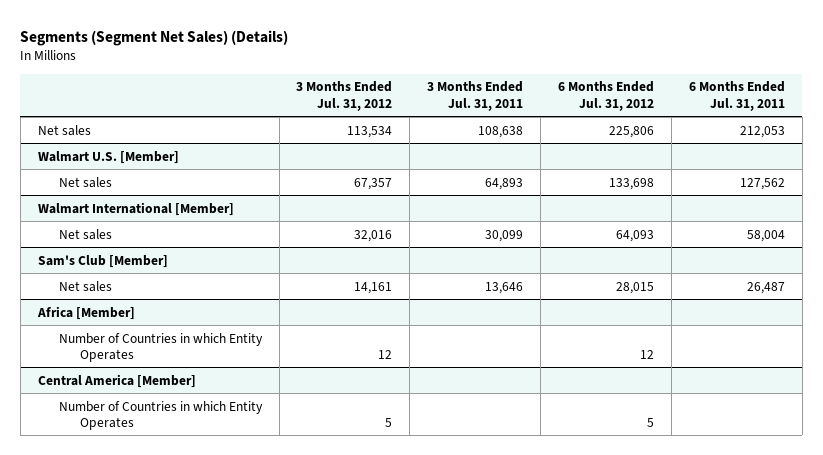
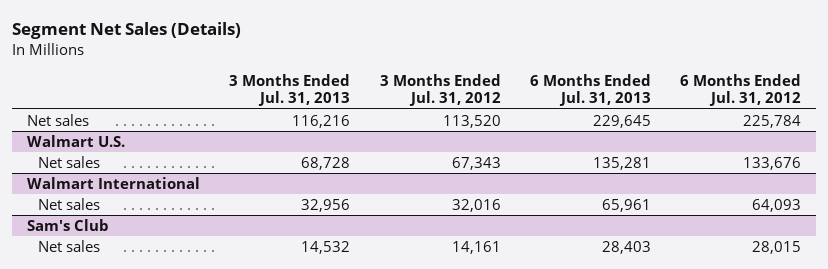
- Segments (Segment Net Sales) (Details)
+ Segment Net Sales (Details)
- | 3 Months Ended Jul. 31, 2012 | 3 Months Ended Jul. 31, 2011 | 6 Months Ended Jul. 31, 2012 | 6 Months Ended Jul. 31, 2011
+ | 3 Months Ended Jul. 31, 2013 | 3 Months Ended Jul. 31, 2012 | 6 Months Ended Jul. 31, 2013 | 6 Months Ended Jul. 31, 2012
- Net sales | 113,534 | 108,638 | 225,806 | 212,053
- Walmart U.S. [Member]
- Net sales | 67,357 | 64,893 | 133,698 | 127,562
- Walmart International [Member]
+ Net sales | 116,216 | 113,520 | 229,645 | 225,784
+ Walmart U.S.
+ Net sales | 68,728 | 67,343 | 135,281 | 133,676
+ Walmart International
- Sam's Club [Member]
+ Sam's Club
- Africa [Member]
- Number of Countries in which Entity Operates | 12 | | 12 |
- Central America [Member]
- Number of Countries in which Entity Operates | 5 | | 5 |

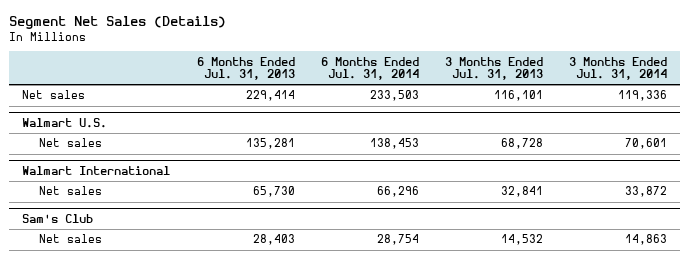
- | 3 Months Ended Jul. 31, 2013 | 3 Months Ended Jul. 31, 2012 | 6 Months Ended Jul. 31, 2013 | 6 Months Ended Jul. 31, 2012
+ | 6 Months Ended Jul. 31, 2013 | 6 Months Ended Jul. 31, 2014 | 3 Months Ended Jul. 31, 2013 | 3 Months Ended Jul. 31, 2014
- Net sales | 116,216 | 113,520 | 229,645 | 225,784
+ Net sales | 229,414 | 233,503 | 116,101 | 119,336
@ Walmart International
- Net sales | 32,956 | 32,016 | 65,961 | 64,093
+ Net sales | 65,730 | 66,296 | 32,841 | 33,872

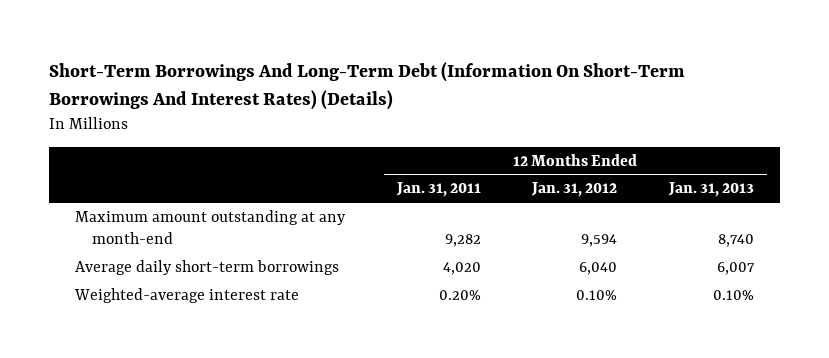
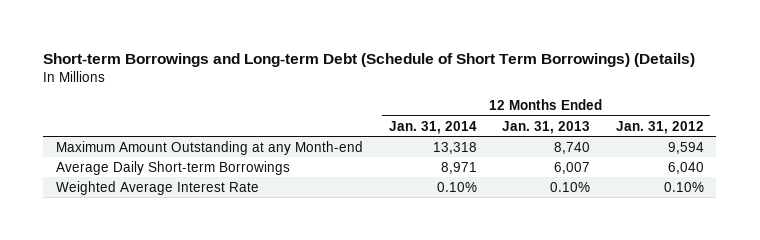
- Short-Term Borrowings And Long-Term Debt (Information On Short-Term Borrowings And Interest Rates) (Details)
+ Short-term Borrowings and Long-term Debt (Schedule of Short Term Borrowings) (Details)
- | 12 Months Ended Jan. 31, 2011 | 12 Months Ended Jan. 31, 2012 | 12 Months Ended Jan. 31, 2013
+ | 12 Months Ended Jan. 31, 2014 | 12 Months Ended Jan. 31, 2013 | 12 Months Ended Jan. 31, 2012
- Maximum amount outstanding at any month-end | 9,282 | 9,594 | 8,740
- Average daily short-term borrowings | 4,020 | 6,040 | 6,007
- Weighted-average interest rate | 0.20% | 0.10% | 0.10%
+ Maximum Amount Outstanding at any Month-end | 13,318 | 8,740 | 9,594
+ Average Daily Short-term Borrowings | 8,971 | 6,007 | 6,040
+ Weighted Average Interest Rate | 0.10% | 0.10% | 0.10%

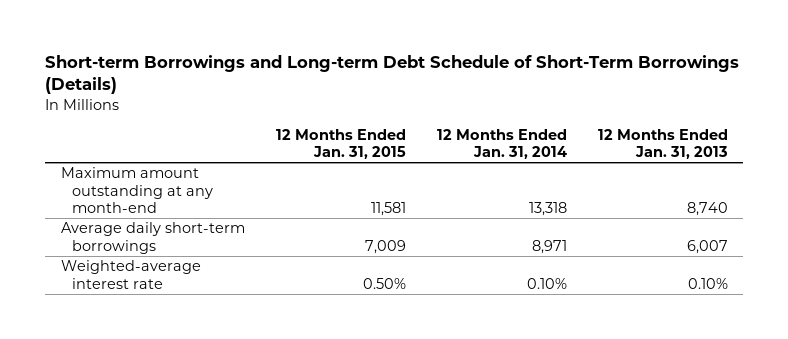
- Short-term Borrowings and Long-term Debt (Schedule of Short Term Borrowings) (Details)
+ Short-term Borrowings and Long-term Debt Schedule of Short-Term Borrowings (Details)
- | 12 Months Ended Jan. 31, 2014 | 12 Months Ended Jan. 31, 2013 | 12 Months Ended Jan. 31, 2012
+ | 12 Months Ended Jan. 31, 2015 | 12 Months Ended Jan. 31, 2014 | 12 Months Ended Jan. 31, 2013
- Maximum Amount Outstanding at any Month-end | 13,318 | 8,740 | 9,594
- Average Daily Short-term Borrowings | 8,971 | 6,007 | 6,040
- Weighted Average Interest Rate | 0.10% | 0.10% | 0.10%
+ Maximum amount outstanding at any month-end | 11,581 | 13,318 | 8,740
+ Average daily short-term borrowings | 7,009 | 8,971 | 6,007
+ Weighted-average interest rate | 0.50% | 0.10% | 0.10%

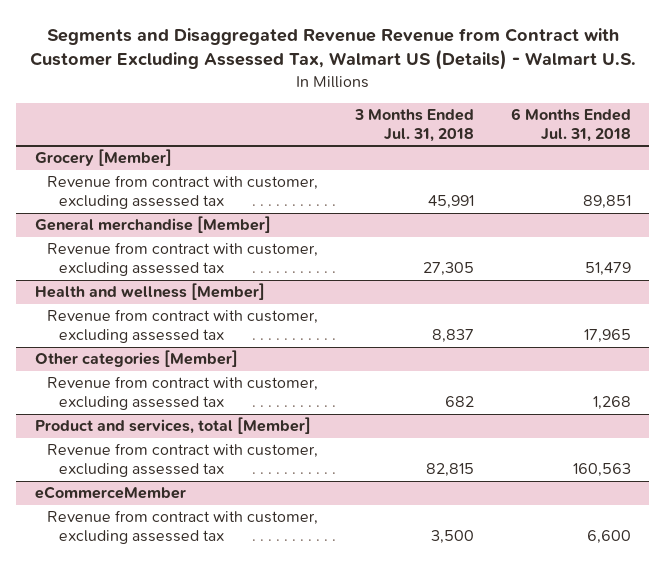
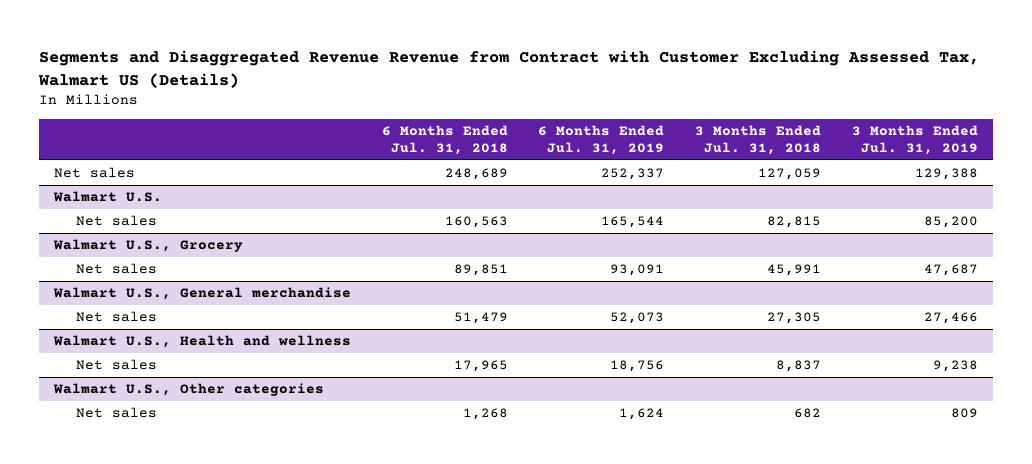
- Segments and Disaggregated Revenue Revenue from Contract with Customer Excluding Assessed Tax, Walmart US (Details) - Walmart U.S.
+ Segments and Disaggregated Revenue Revenue from Contract with Customer Excluding Assessed Tax, Walmart US (Details)
- | 3 Months Ended Jul. 31, 2018 | 6 Months Ended Jul. 31, 2018
+ | 6 Months Ended Jul. 31, 2018 | 6 Months Ended Jul. 31, 2019 | 3 Months Ended Jul. 31, 2018 | 3 Months Ended Jul. 31, 2019
- Grocery [Member]
- Revenue from contract with customer, excluding assessed tax | 45,991 | 89,851
- General merchandise [Member]
- Revenue from contract with customer, excluding assessed tax | 27,305 | 51,479
- Health and wellness [Member]
- Revenue from contract with customer, excluding assessed tax | 8,837 | 17,965
- Other categories [Member]
- Revenue from contract with customer, excluding assessed tax | 682 | 1,268
- Product and services, total [Member]
- Revenue from contract with customer, excluding assessed tax | 82,815 | 160,563
- eCommerceMember
- Revenue from contract with customer, excluding assessed tax | 3,500 | 6,600
+ Net sales | 248,689 | 252,337 | 127,059 | 129,388
+ Walmart U.S.
+ Net sales | 160,563 | 165,544 | 82,815 | 85,200
+ Walmart U.S., Grocery
+ Net sales | 89,851 | 93,091 | 45,991 | 47,687
+ Walmart U.S., General merchandise
+ Net sales | 51,479 | 52,073 | 27,305 | 27,466
+ Walmart U.S., Health and wellness
+ Net sales | 17,965 | 18,756 | 8,837 | 9,238
+ Walmart U.S., Other categories
+ Net sales | 1,268 | 1,624 | 682 | 809

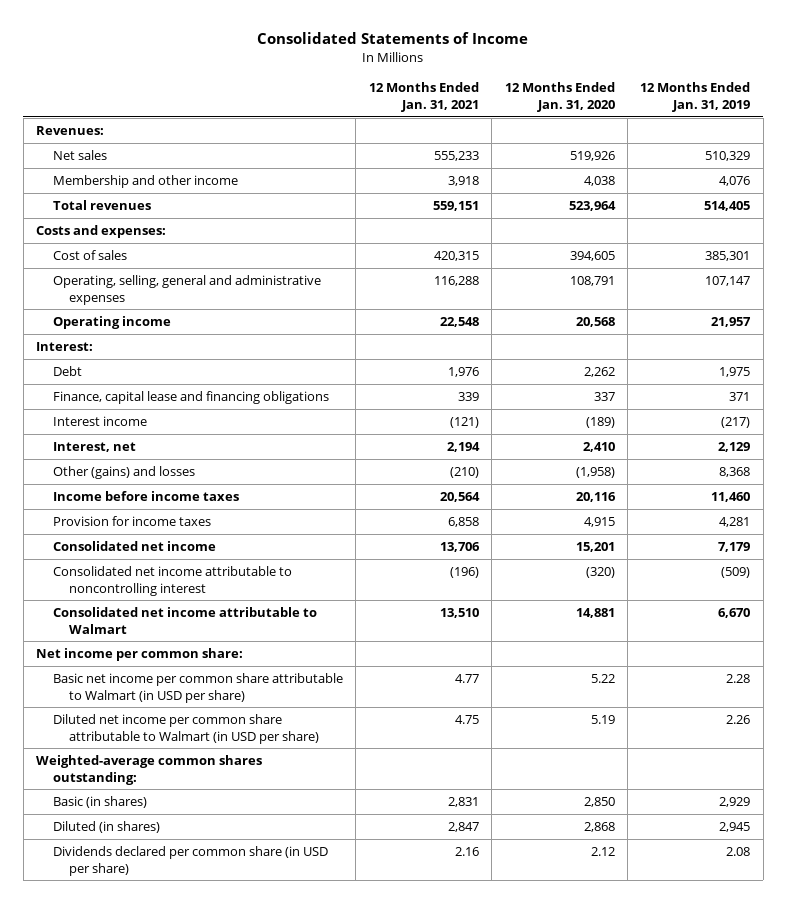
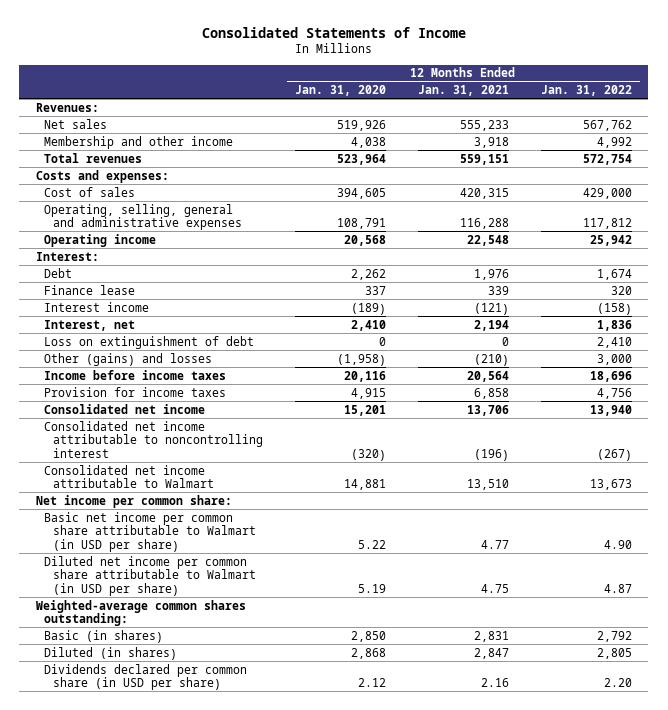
- | 12 Months Ended Jan. 31, 2021 | 12 Months Ended Jan. 31, 2020 | 12 Months Ended Jan. 31, 2019
+ | 12 Months Ended Jan. 31, 2020 | 12 Months Ended Jan. 31, 2021 | 12 Months Ended Jan. 31, 2022
- Finance, capital lease and financing obligations | 339 | 337 | 371
+ Finance lease | 337 | 339 | 320
+ Loss on extinguishment of debt | 0 | 0 | 2,410

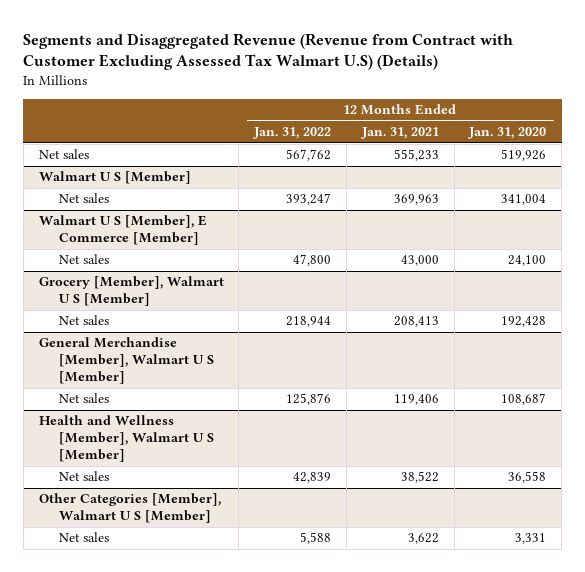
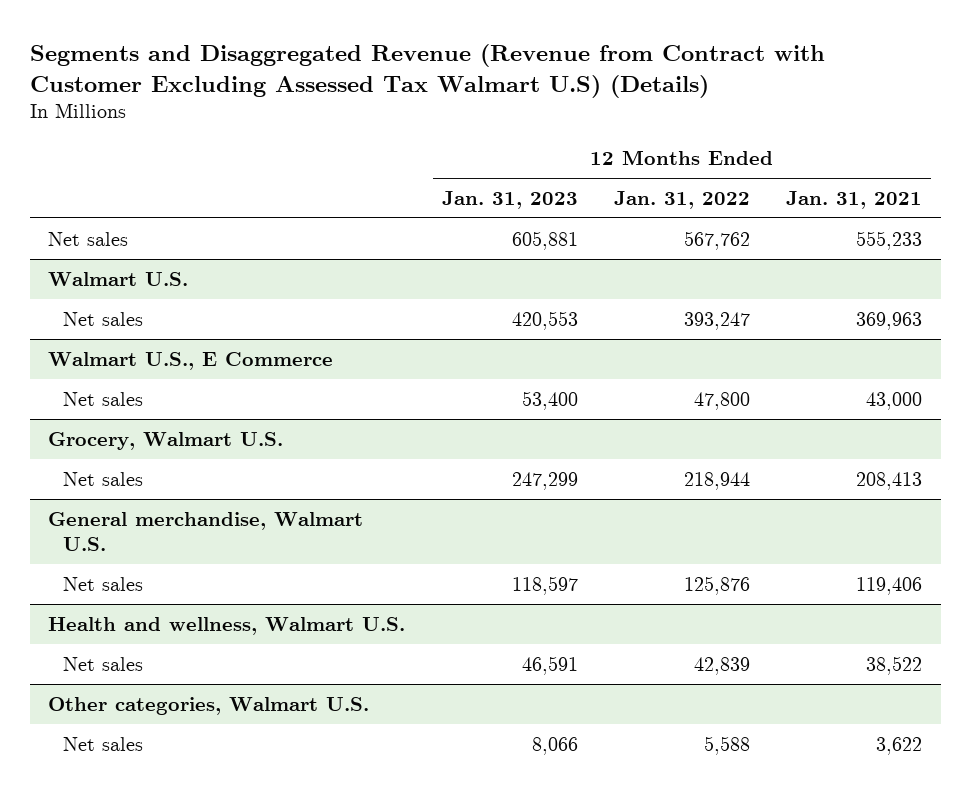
- | 12 Months Ended Jan. 31, 2022 | 12 Months Ended Jan. 31, 2021 | 12 Months Ended Jan. 31, 2020
+ | 12 Months Ended Jan. 31, 2023 | 12 Months Ended Jan. 31, 2022 | 12 Months Ended Jan. 31, 2021
- Walmart U S [Member]
+ Walmart U.S.
- Walmart U S [Member], E Commerce [Member]
+ Walmart U.S., E Commerce
- Grocery [Member], Walmart U S [Member]
+ Grocery, Walmart U.S.
- General Merchandise [Member], Walmart U S [Member]
+ General merchandise, Walmart U.S.
- Health and Wellness [Member], Walmart U S [Member]
+ Health and wellness, Walmart U.S.
- Other Categories [Member], Walmart U S [Member]
+ Other categories, Walmart U.S.

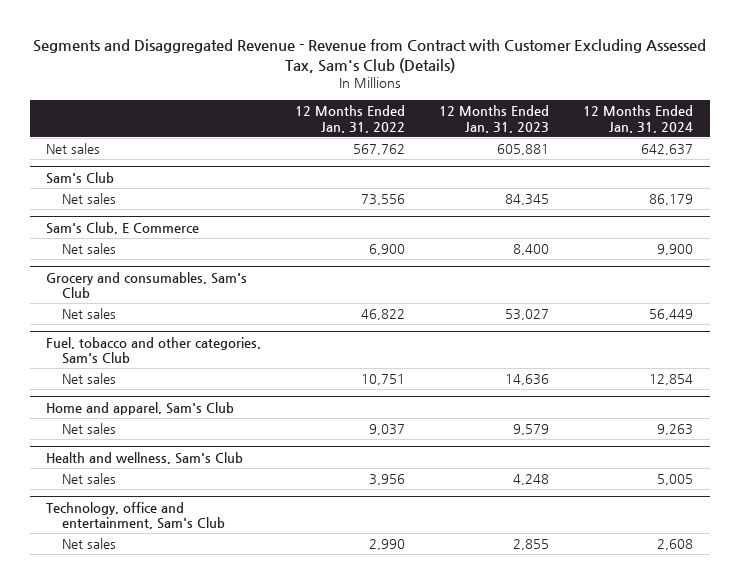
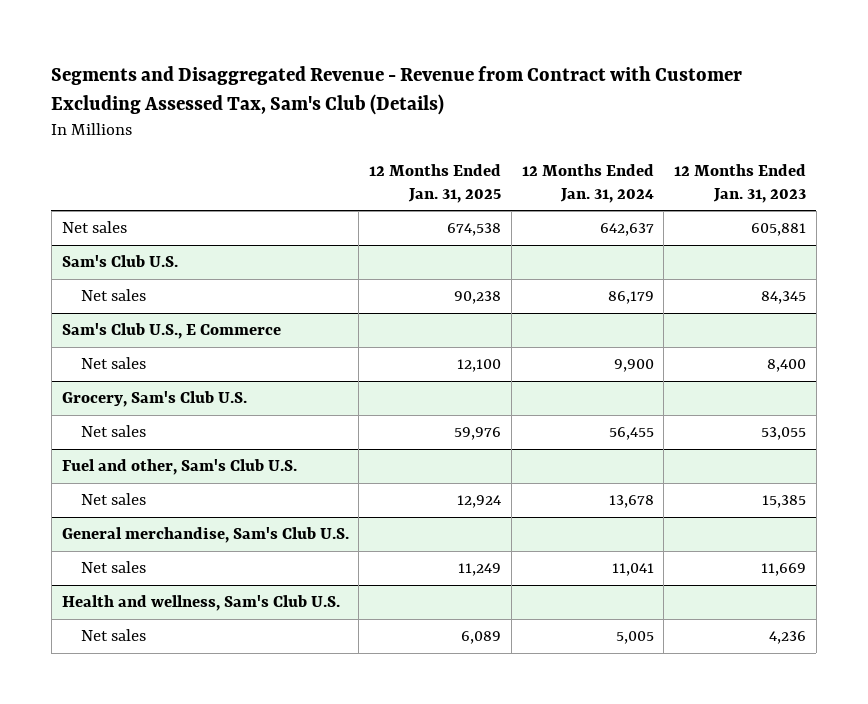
- | 12 Months Ended Jan. 31, 2022 | 12 Months Ended Jan. 31, 2023 | 12 Months Ended Jan. 31, 2024
+ | 12 Months Ended Jan. 31, 2025 | 12 Months Ended Jan. 31, 2024 | 12 Months Ended Jan. 31, 2023
- Sam's Club
+ Sam's Club U.S.
- Sam's Club, E Commerce
+ Sam's Club U.S., E Commerce
- Grocery and consumables, Sam's Club
- Net sales | 46,822 | 53,027 | 56,449
- Fuel, tobacco and other categories, Sam's Club
- Net sales | 10,751 | 14,636 | 12,854
- Home and apparel, Sam's Club
- Net sales | 9,037 | 9,579 | 9,263
- Health and wellness, Sam's Club
- Net sales | 3,956 | 4,248 | 5,005
- Technology, office and entertainment, Sam's Club
- Net sales | 2,990 | 2,855 | 2,608
+ Grocery, Sam's Club U.S.
+ Net sales | 59,976 | 56,455 | 53,055
+ Fuel and other, Sam's Club U.S.
+ Net sales | 12,924 | 13,678 | 15,385
+ General merchandise, Sam's Club U.S.
+ Net sales | 11,249 | 11,041 | 11,669
+ Health and wellness, Sam's Club U.S.
+ Net sales | 6,089 | 5,005 | 4,236

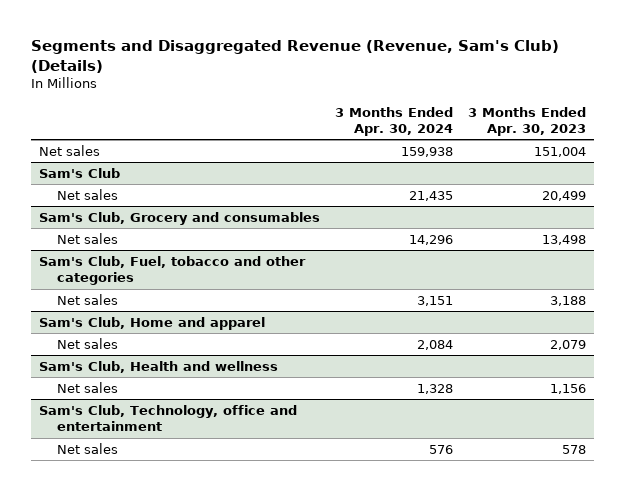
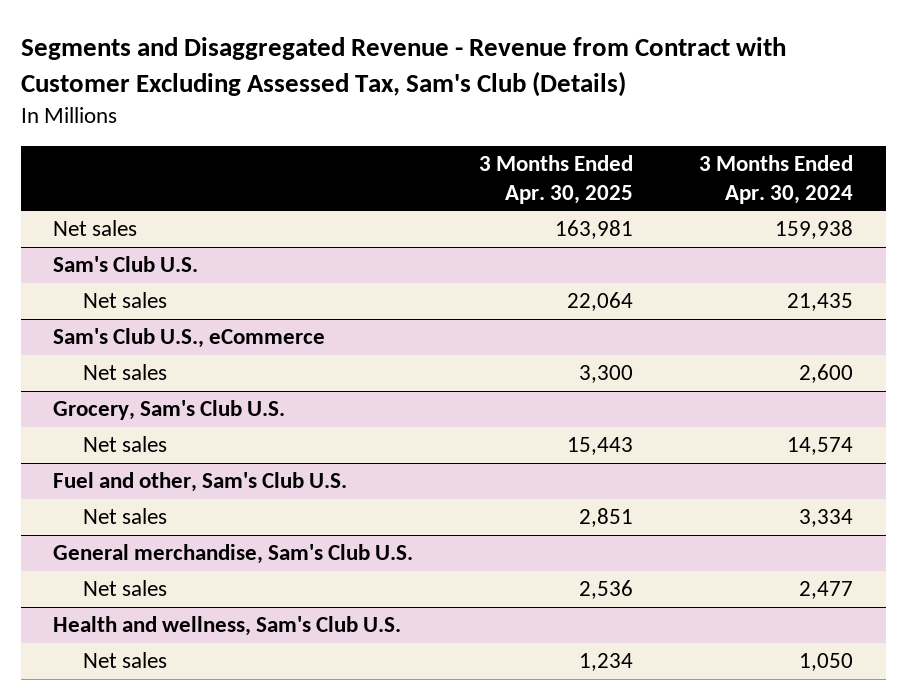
- Segments and Disaggregated Revenue (Revenue, Sam's Club) (Details)
+ Segments and Disaggregated Revenue - Revenue from Contract with Customer Excluding Assessed Tax, Sam's Club (Details)
- | 3 Months Ended Apr. 30, 2024 | 3 Months Ended Apr. 30, 2023
+ | 3 Months Ended Apr. 30, 2025 | 3 Months Ended Apr. 30, 2024
- Sam's Club
+ Sam's Club U.S.
- Sam's Club, Grocery and consumables
- Net sales | 14,296 | 13,498
- Sam's Club, Fuel, tobacco and other categories
- Net sales | 3,151 | 3,188
- Sam's Club, Home and apparel
- Net sales | 2,084 | 2,079
- Sam's Club, Health and wellness
- Net sales | 1,328 | 1,156
- Sam's Club, Technology, office and entertainment
- Net sales | 576 | 578
+ Sam's Club U.S., eCommerce
+ Net sales | 3,300 | 2,600
+ Grocery, Sam's Club U.S.
+ Net sales | 15,443 | 14,574
+ Fuel and other, Sam's Club U.S.
+ Net sales | 2,851 | 3,334
+ General merchandise, Sam's Club U.S.
+ Net sales | 2,536 | 2,477
+ Health and wellness, Sam's Club U.S.
+ Net sales | 1,234 | 1,050

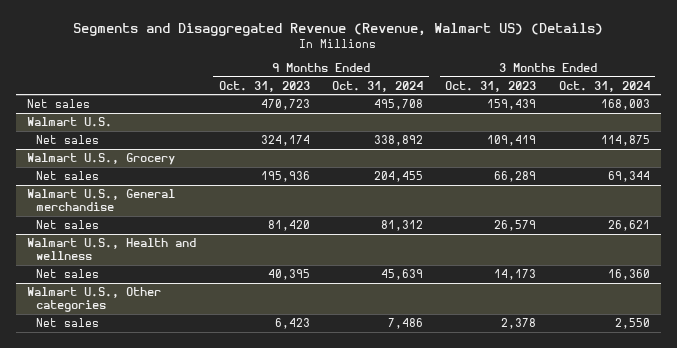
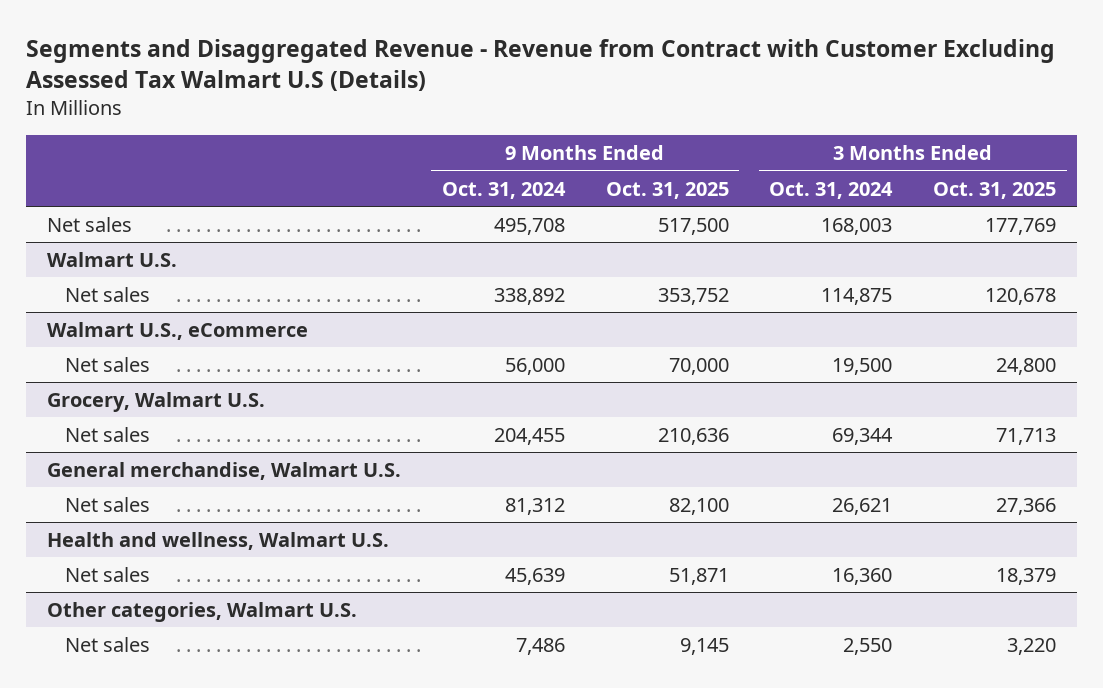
- Segments and Disaggregated Revenue (Revenue, Walmart US) (Details)
+ Segments and Disaggregated Revenue - Revenue from Contract with Customer Excluding Assessed Tax Walmart U.S (Details)
- | 9 Months Ended Oct. 31, 2023 | 9 Months Ended Oct. 31, 2024 | 3 Months Ended Oct. 31, 2023 | 3 Months Ended Oct. 31, 2024
+ | 9 Months Ended Oct. 31, 2024 | 9 Months Ended Oct. 31, 2025 | 3 Months Ended Oct. 31, 2024 | 3 Months Ended Oct. 31, 2025
- Walmart U.S., Grocery
+ Walmart U.S., eCommerce
+ Net sales | 56,000 | 70,000 | 19,500 | 24,800
+ Grocery, Walmart U.S.
- Walmart U.S., General merchandise
+ General merchandise, Walmart U.S.
- Walmart U.S., Health and wellness
+ Health and wellness, Walmart U.S.
- Walmart U.S., Other categories
+ Other categories, Walmart U.S.

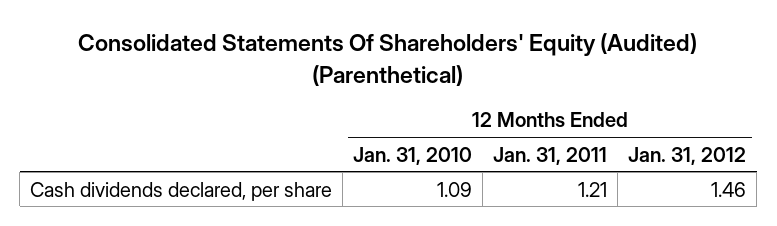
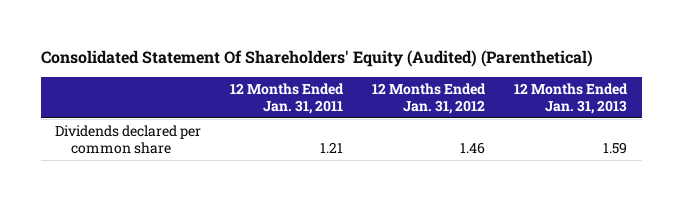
- Consolidated Statements Of Shareholders' Equity (Audited) (Parenthetical)
+ Consolidated Statement Of Shareholders' Equity (Audited) (Parenthetical)
- | 12 Months Ended Jan. 31, 2010 | 12 Months Ended Jan. 31, 2011 | 12 Months Ended Jan. 31, 2012
+ | 12 Months Ended Jan. 31, 2011 | 12 Months Ended Jan. 31, 2012 | 12 Months Ended Jan. 31, 2013
- Cash dividends declared, per share | 1.09 | 1.21 | 1.46
+ Dividends declared per common share | 1.21 | 1.46 | 1.59

